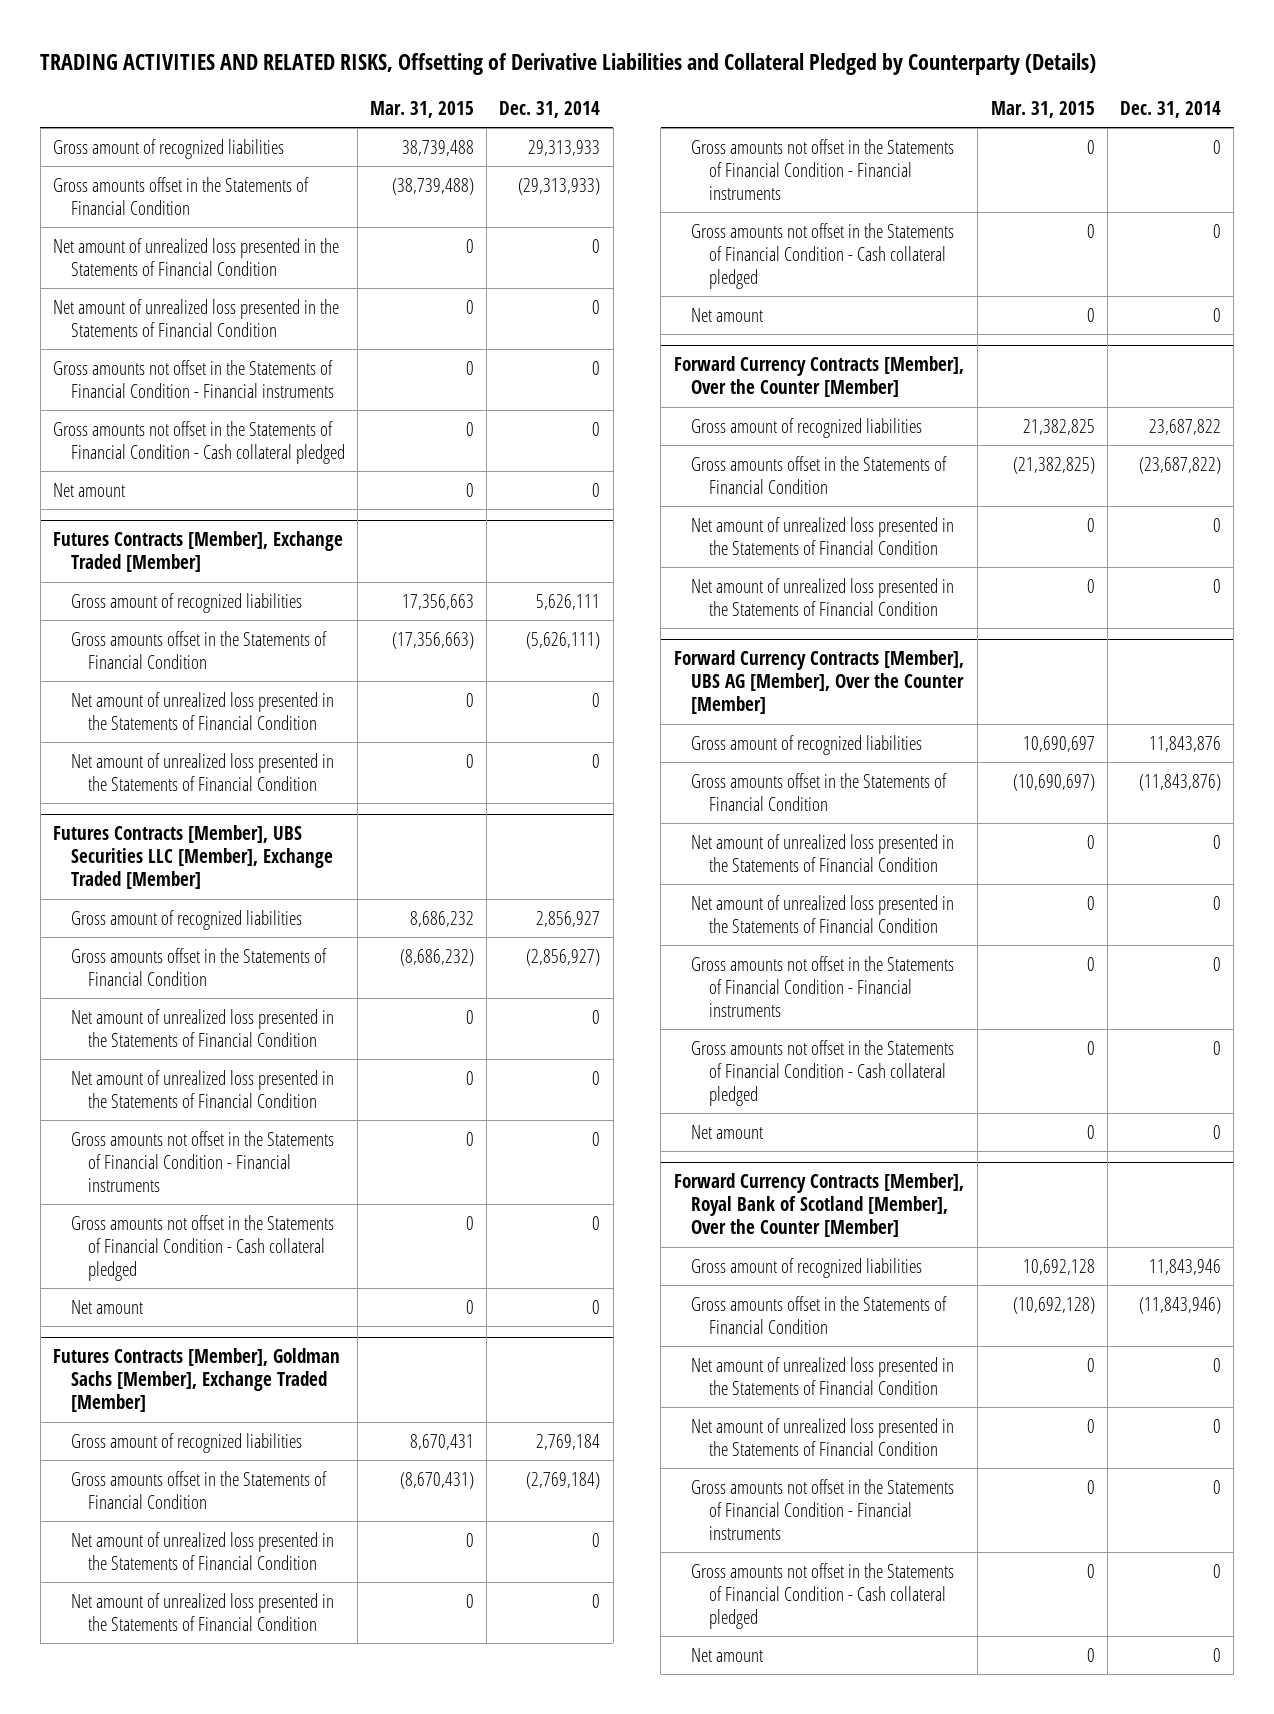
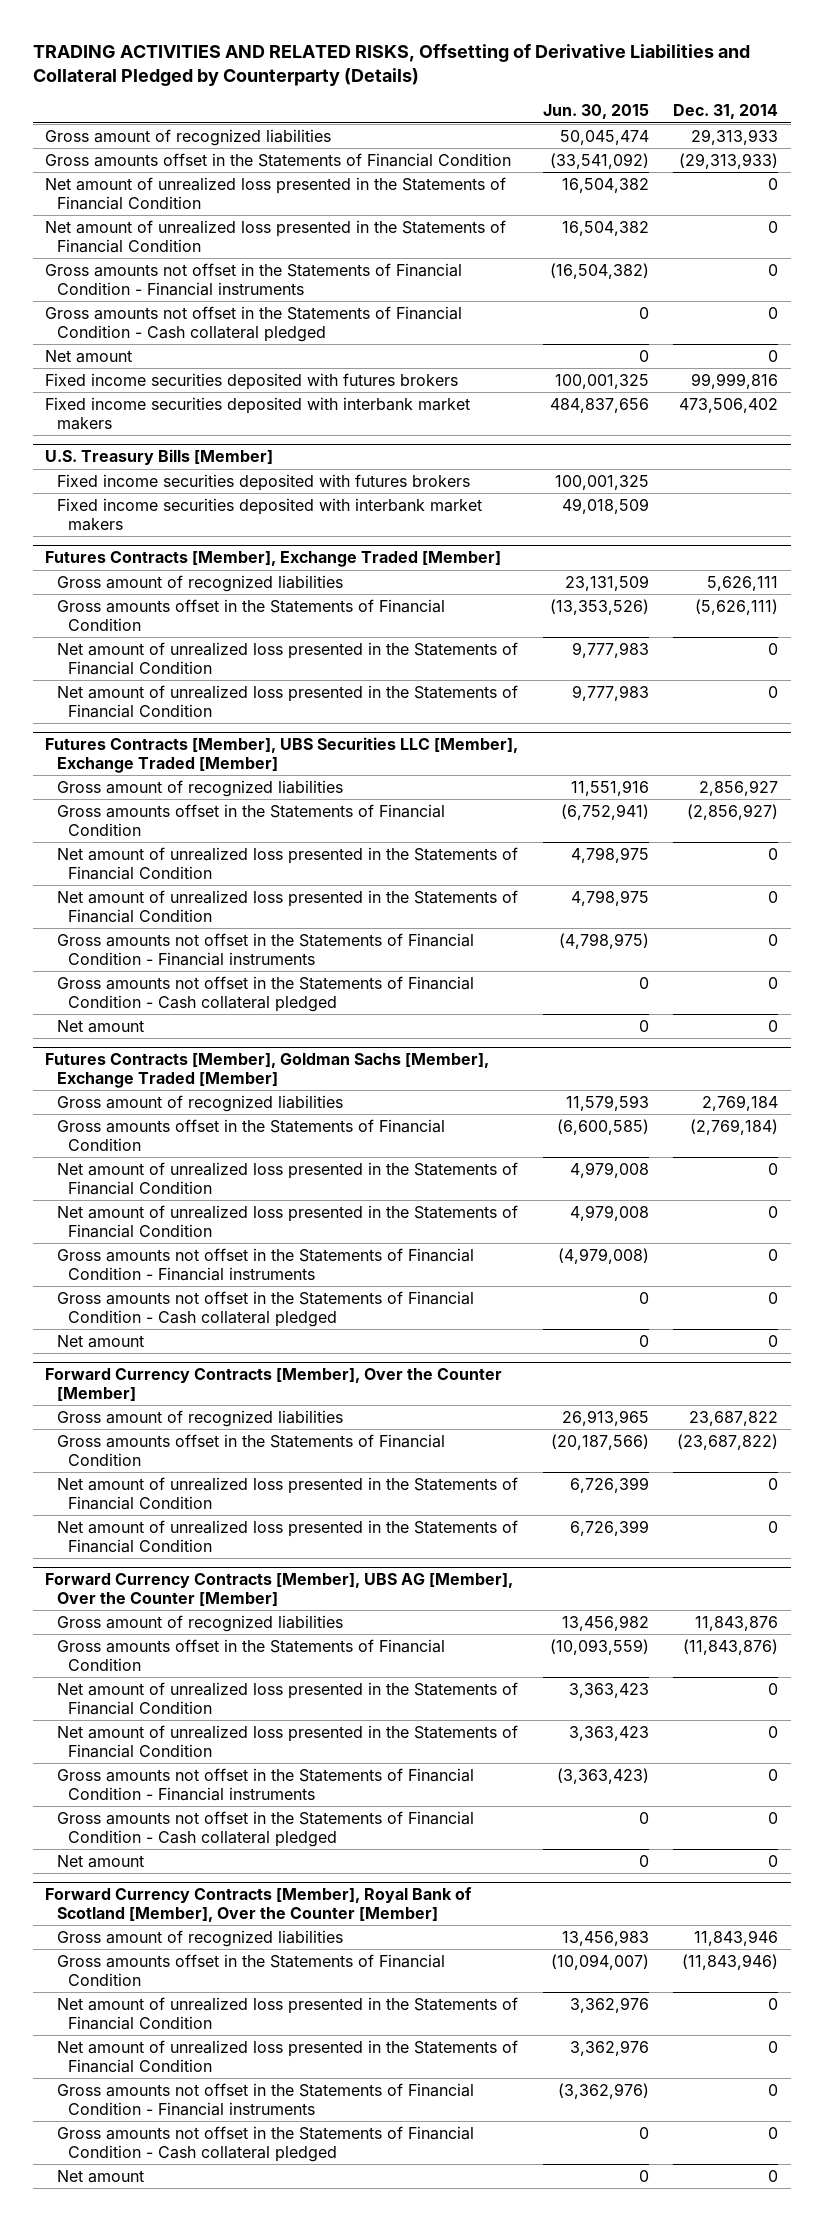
- | Mar. 31, 2015 | Dec. 31, 2014
+ | Jun. 30, 2015 | Dec. 31, 2014
+ Fixed income securities deposited with futures brokers | 100,001,325 | 99,999,816
+ Fixed income securities deposited with interbank market makers | 484,837,656 | 473,506,402
+ U.S. Treasury Bills [Member]
+ Fixed income securities deposited with futures brokers | 100,001,325 |
+ Fixed income securities deposited with interbank market makers | 49,018,509 |

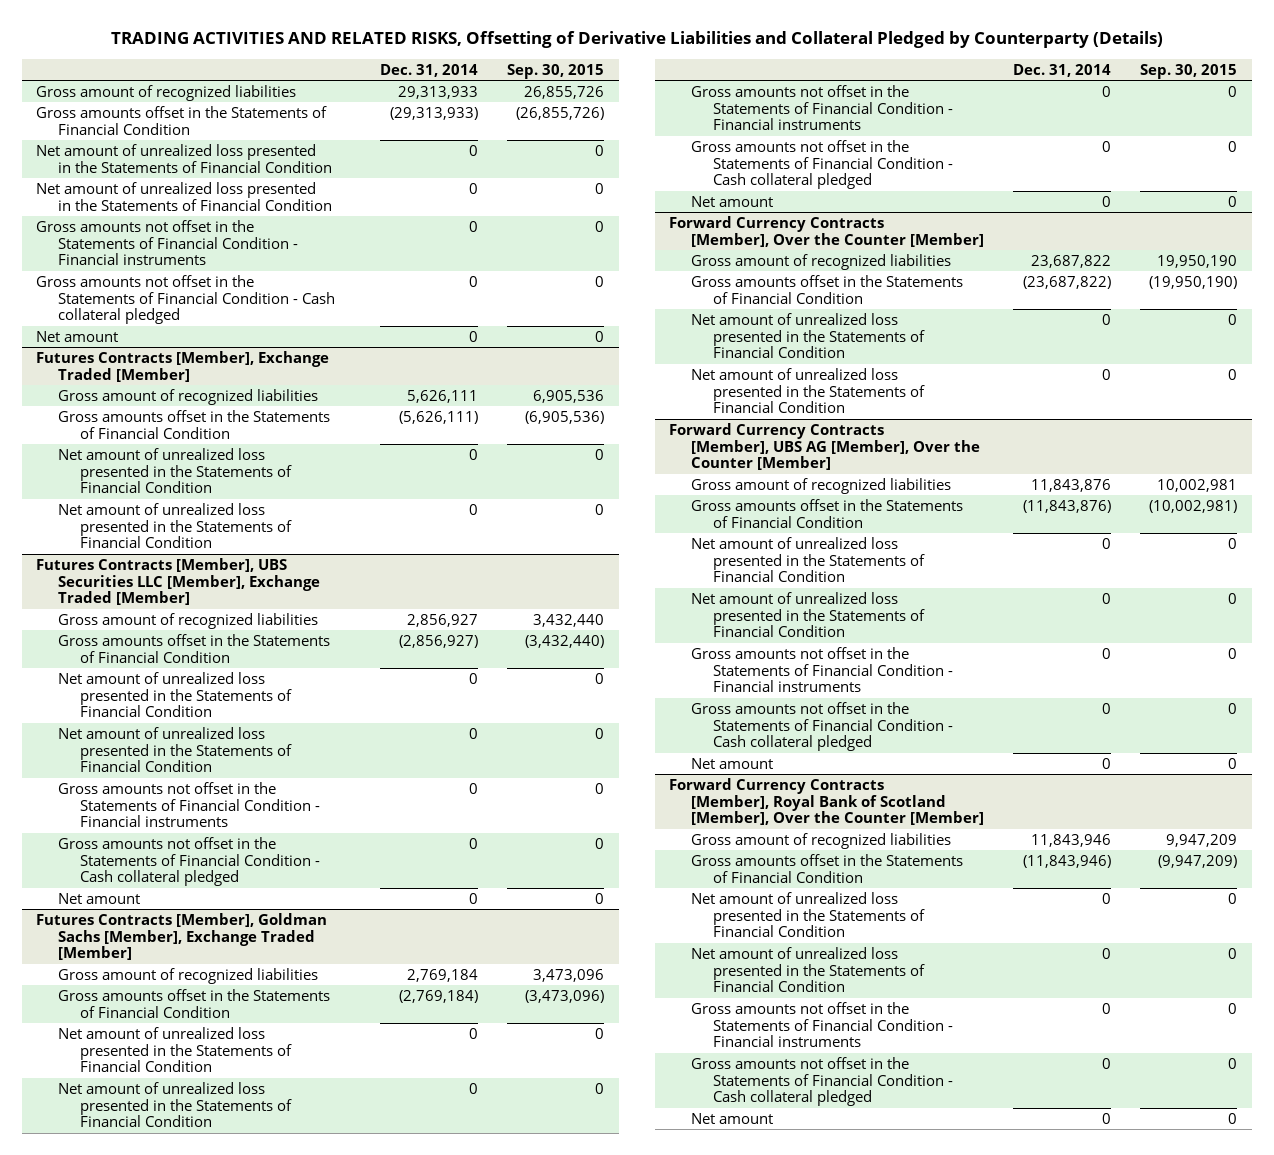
- | Jun. 30, 2015 | Dec. 31, 2014
+ | Dec. 31, 2014 | Sep. 30, 2015
- Fixed income securities deposited with futures brokers | 100,001,325 | 99,999,816
- Fixed income securities deposited with interbank market makers | 484,837,656 | 473,506,402
- U.S. Treasury Bills [Member]
- Fixed income securities deposited with futures brokers | 100,001,325 |
- Fixed income securities deposited with interbank market makers | 49,018,509 |

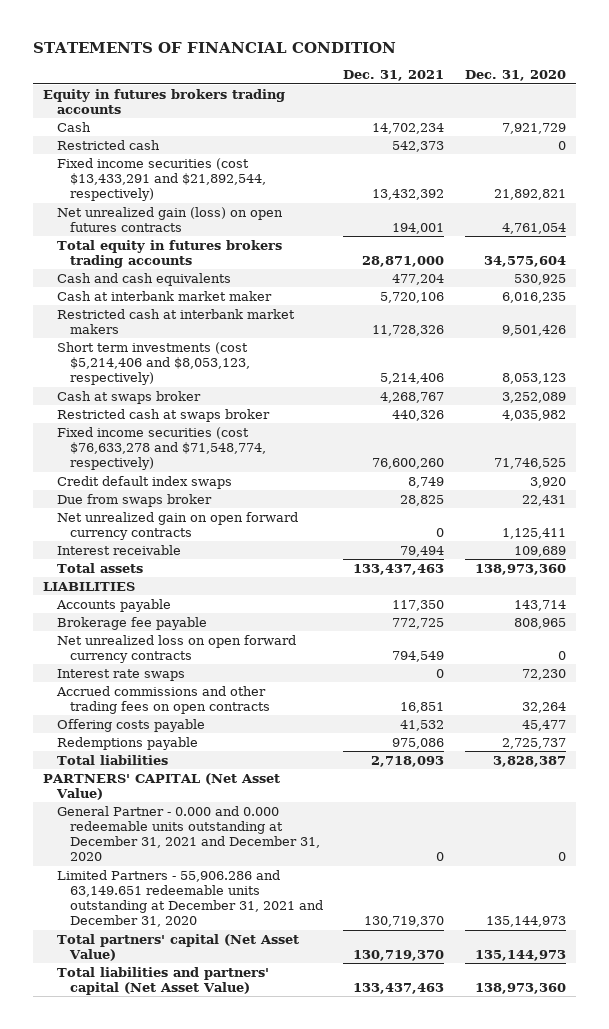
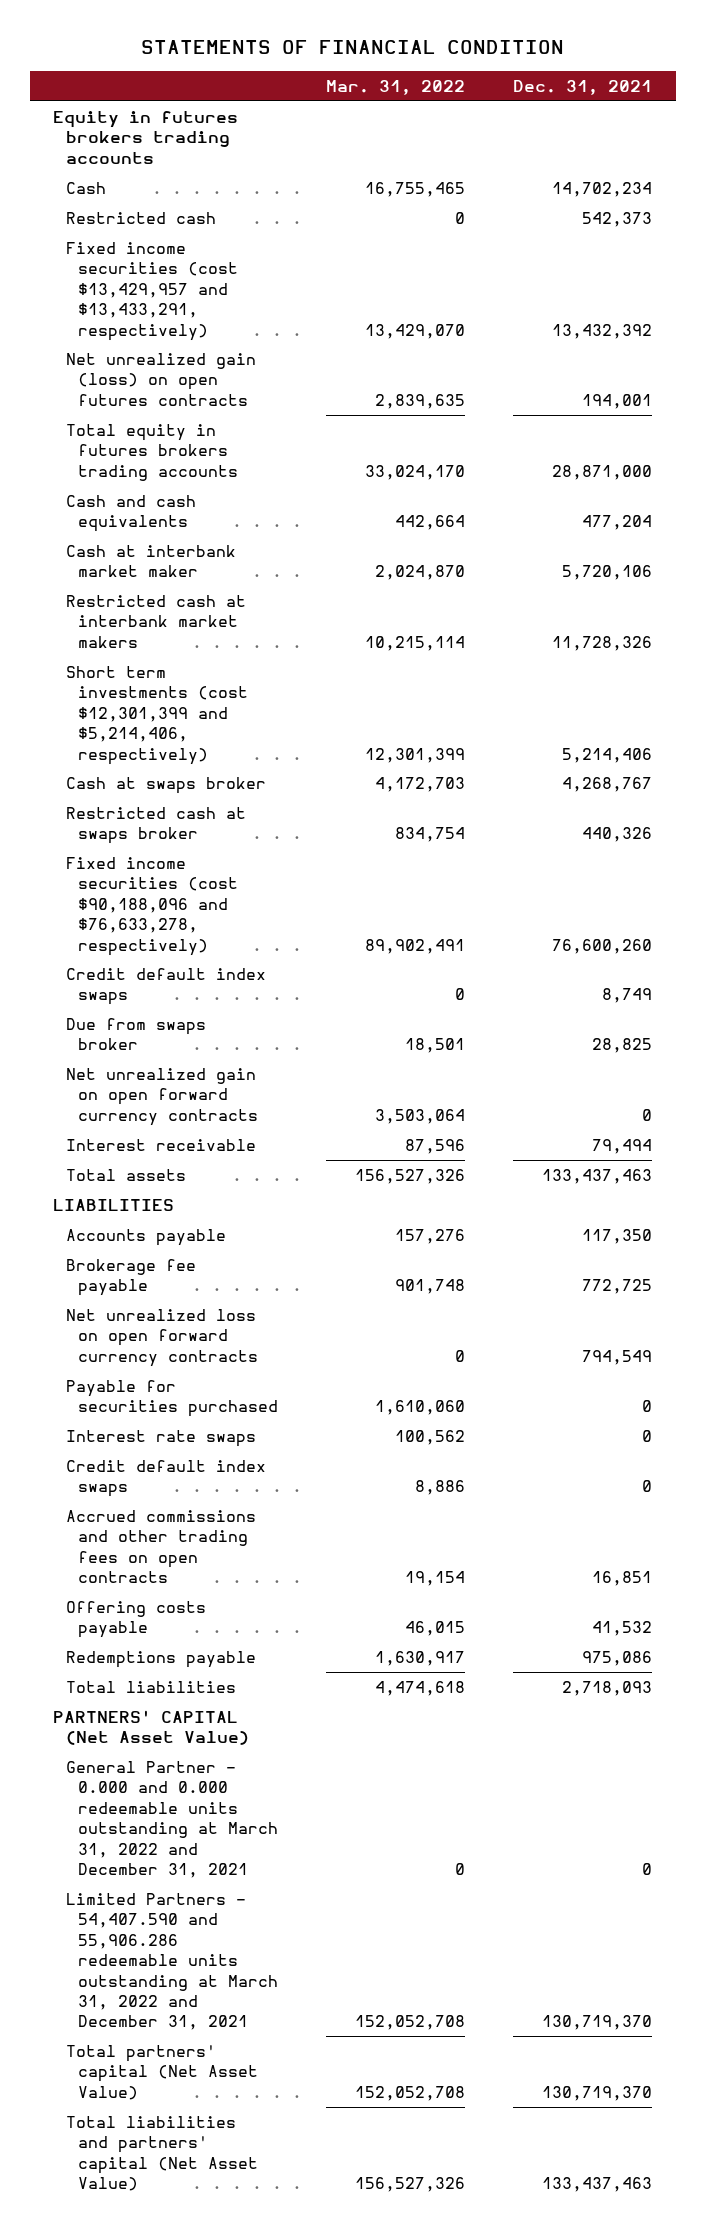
- | Dec. 31, 2021 | Dec. 31, 2020
+ | Mar. 31, 2022 | Dec. 31, 2021
- Fixed income securities (cost $13,433,291 and $21,892,544, respectively) | 13,432,392 | 21,892,821
+ Fixed income securities (cost $13,429,957 and $13,433,291, respectively) | 13,429,070 | 13,432,392
- Short term investments (cost $5,214,406 and $8,053,123, respectively) | 5,214,406 | 8,053,123
+ Short term investments (cost $12,301,399 and $5,214,406, respectively) | 12,301,399 | 5,214,406
- Fixed income securities (cost $76,633,278 and $71,548,774, respectively) | 76,600,260 | 71,746,525
+ Fixed income securities (cost $90,188,096 and $76,633,278, respectively) | 89,902,491 | 76,600,260
+ Payable for securities purchased | 1,610,060 | 0
+ Credit default index swaps | 8,886 | 0
- General Partner - 0.000 and 0.000 redeemable units outstanding at December 31, 2021 and December 31, 2020 | 0 | 0
- Limited Partners - 55,906.286 and 63,149.651 redeemable units outstanding at December 31, 2021 and December 31, 2020 | 130,719,370 | 135,144,973
+ General Partner - 0.000 and 0.000 redeemable units outstanding at March 31, 2022 and December 31, 2021 | 0 | 0
+ Limited Partners - 54,407.590 and 55,906.286 redeemable units outstanding at March 31, 2022 and December 31, 2021 | 152,052,708 | 130,719,370

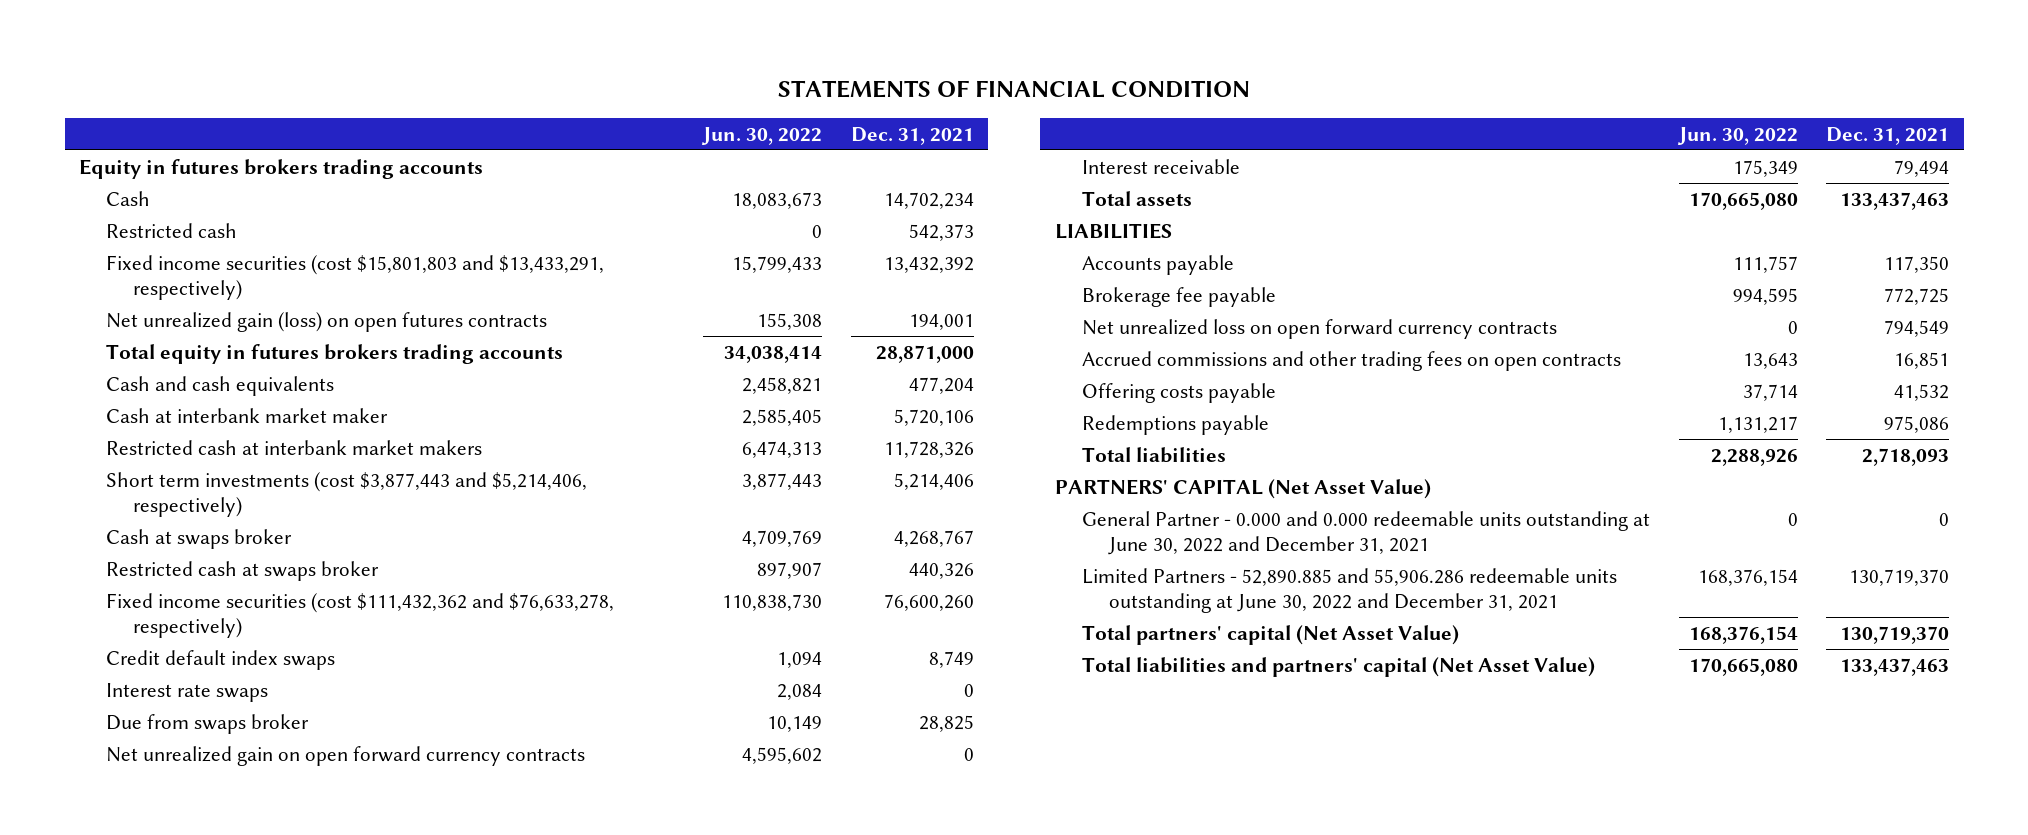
- | Mar. 31, 2022 | Dec. 31, 2021
+ | Jun. 30, 2022 | Dec. 31, 2021
- Fixed income securities (cost $13,429,957 and $13,433,291, respectively) | 13,429,070 | 13,432,392
+ Fixed income securities (cost $15,801,803 and $13,433,291, respectively) | 15,799,433 | 13,432,392
- Short term investments (cost $12,301,399 and $5,214,406, respectively) | 12,301,399 | 5,214,406
+ Short term investments (cost $3,877,443 and $5,214,406, respectively) | 3,877,443 | 5,214,406
- Fixed income securities (cost $90,188,096 and $76,633,278, respectively) | 89,902,491 | 76,600,260
+ Fixed income securities (cost $111,432,362 and $76,633,278, respectively) | 110,838,730 | 76,600,260
moved up: Interest rate swaps | 2,084 | 0
- Payable for securities purchased | 1,610,060 | 0
- Credit default index swaps | 8,886 | 0
- General Partner - 0.000 and 0.000 redeemable units outstanding at March 31, 2022 and December 31, 2021 | 0 | 0
- Limited Partners - 54,407.590 and 55,906.286 redeemable units outstanding at March 31, 2022 and December 31, 2021 | 152,052,708 | 130,719,370
+ General Partner - 0.000 and 0.000 redeemable units outstanding at June 30, 2022 and December 31, 2021 | 0 | 0
+ Limited Partners - 52,890.885 and 55,906.286 redeemable units outstanding at June 30, 2022 and December 31, 2021 | 168,376,154 | 130,719,370

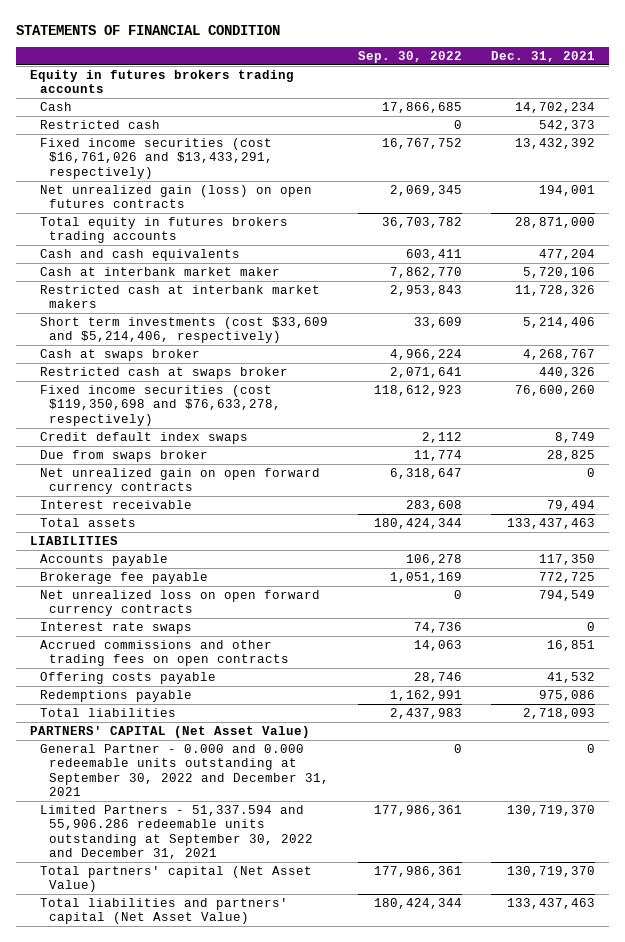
- | Jun. 30, 2022 | Dec. 31, 2021
+ | Sep. 30, 2022 | Dec. 31, 2021
- Fixed income securities (cost $15,801,803 and $13,433,291, respectively) | 15,799,433 | 13,432,392
+ Fixed income securities (cost $16,761,026 and $13,433,291, respectively) | 16,767,752 | 13,432,392
- Short term investments (cost $3,877,443 and $5,214,406, respectively) | 3,877,443 | 5,214,406
+ Short term investments (cost $33,609 and $5,214,406, respectively) | 33,609 | 5,214,406
- Fixed income securities (cost $111,432,362 and $76,633,278, respectively) | 110,838,730 | 76,600,260
+ Fixed income securities (cost $119,350,698 and $76,633,278, respectively) | 118,612,923 | 76,600,260
moved down: Interest rate swaps | 74,736 | 0
- General Partner - 0.000 and 0.000 redeemable units outstanding at June 30, 2022 and December 31, 2021 | 0 | 0
- Limited Partners - 52,890.885 and 55,906.286 redeemable units outstanding at June 30, 2022 and December 31, 2021 | 168,376,154 | 130,719,370
+ General Partner - 0.000 and 0.000 redeemable units outstanding at September 30, 2022 and December 31, 2021 | 0 | 0
+ Limited Partners - 51,337.594 and 55,906.286 redeemable units outstanding at September 30, 2022 and December 31, 2021 | 177,986,361 | 130,719,370

